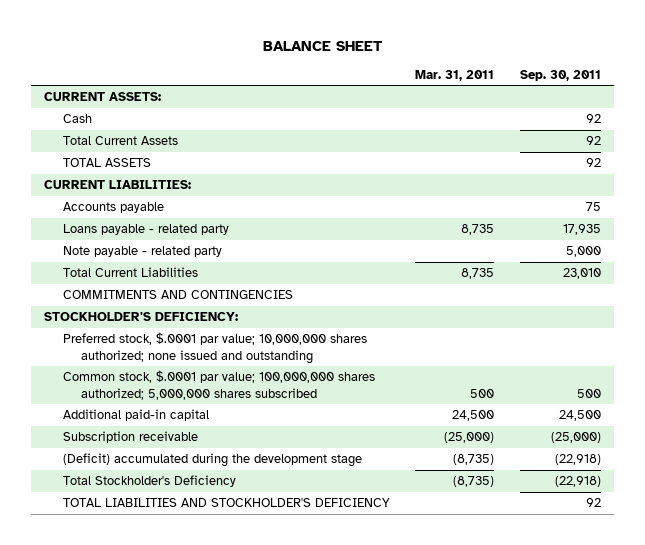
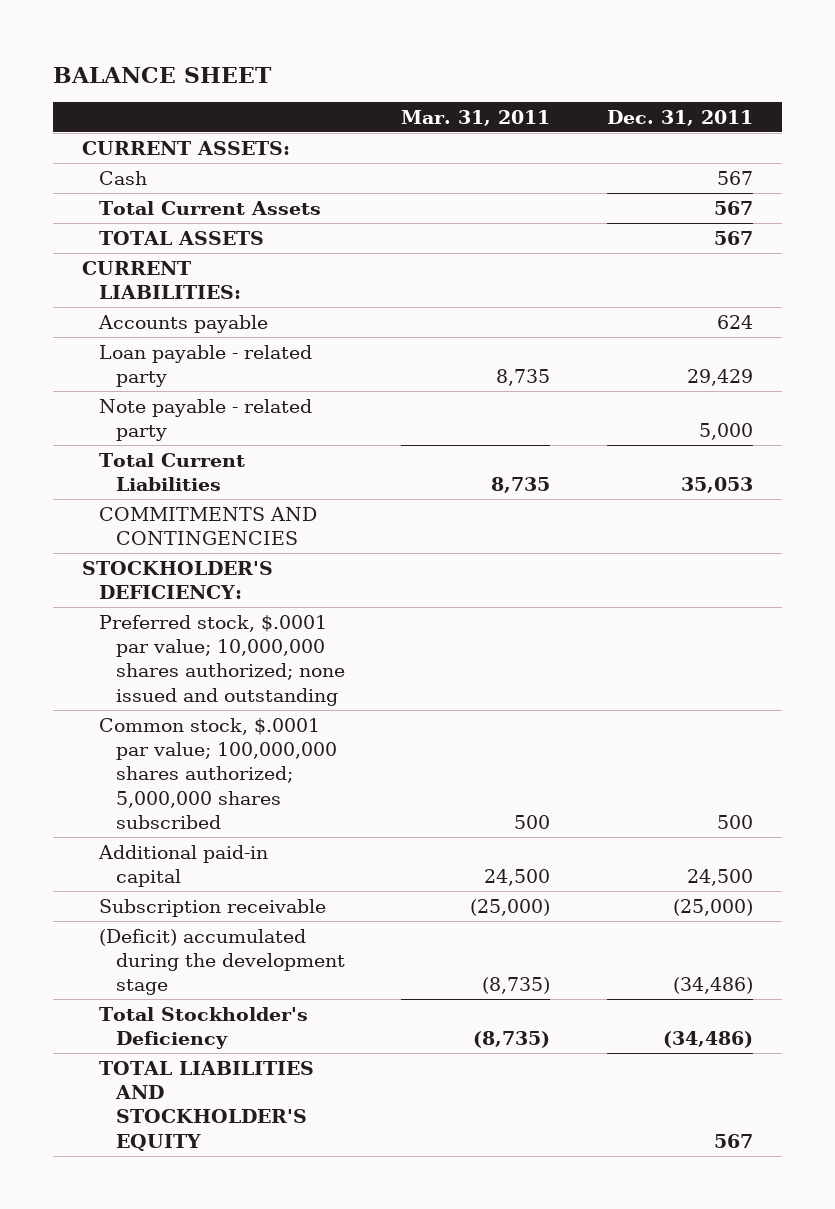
- | Mar. 31, 2011 | Sep. 30, 2011
+ | Mar. 31, 2011 | Dec. 31, 2011
- Loans payable - related party | 8,735 | 17,935
+ Loan payable - related party | 8,735 | 29,429
- TOTAL LIABILITIES AND STOCKHOLDER'S DEFICIENCY | | 92
+ TOTAL LIABILITIES AND STOCKHOLDER'S EQUITY | | 567

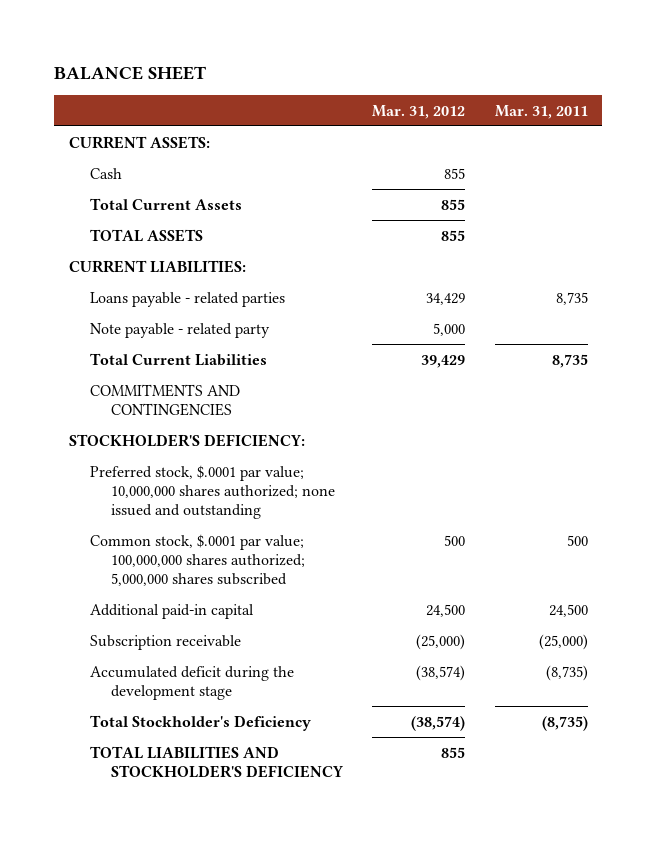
- | Mar. 31, 2011 | Dec. 31, 2011
+ | Mar. 31, 2012 | Mar. 31, 2011
- Accounts payable | | 624
- Loan payable - related party | 8,735 | 29,429
+ Loans payable - related parties | 34,429 | 8,735
- (Deficit) accumulated during the development stage | (8,735) | (34,486)
+ Accumulated deficit during the development stage | (38,574) | (8,735)
- TOTAL LIABILITIES AND STOCKHOLDER'S EQUITY | | 567
+ TOTAL LIABILITIES AND STOCKHOLDER'S DEFICIENCY | 855 |

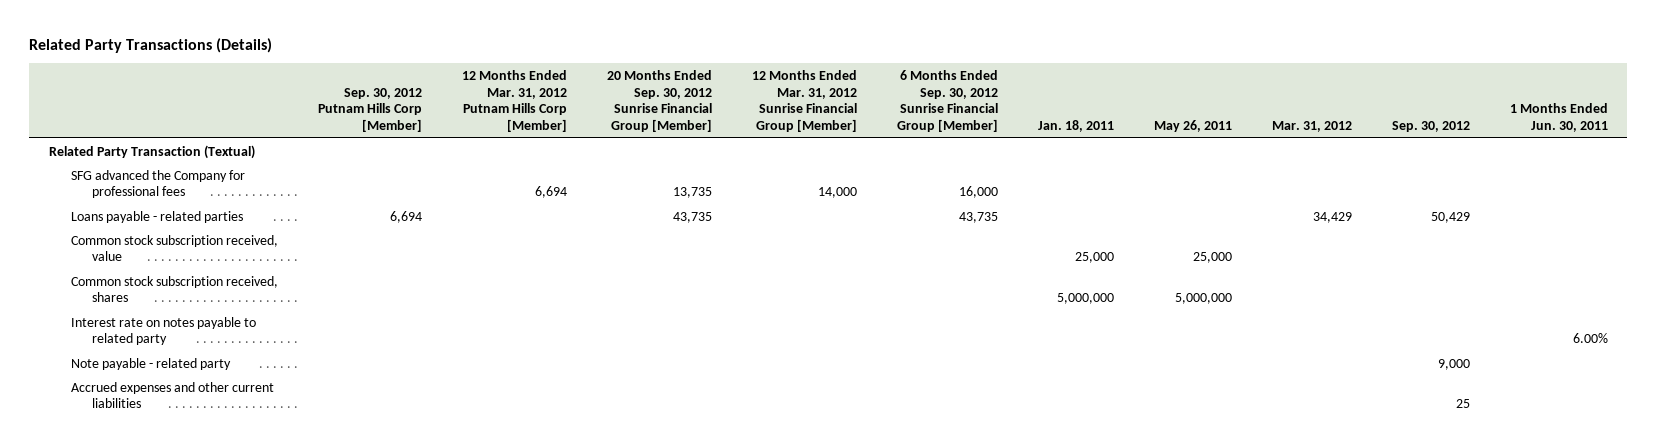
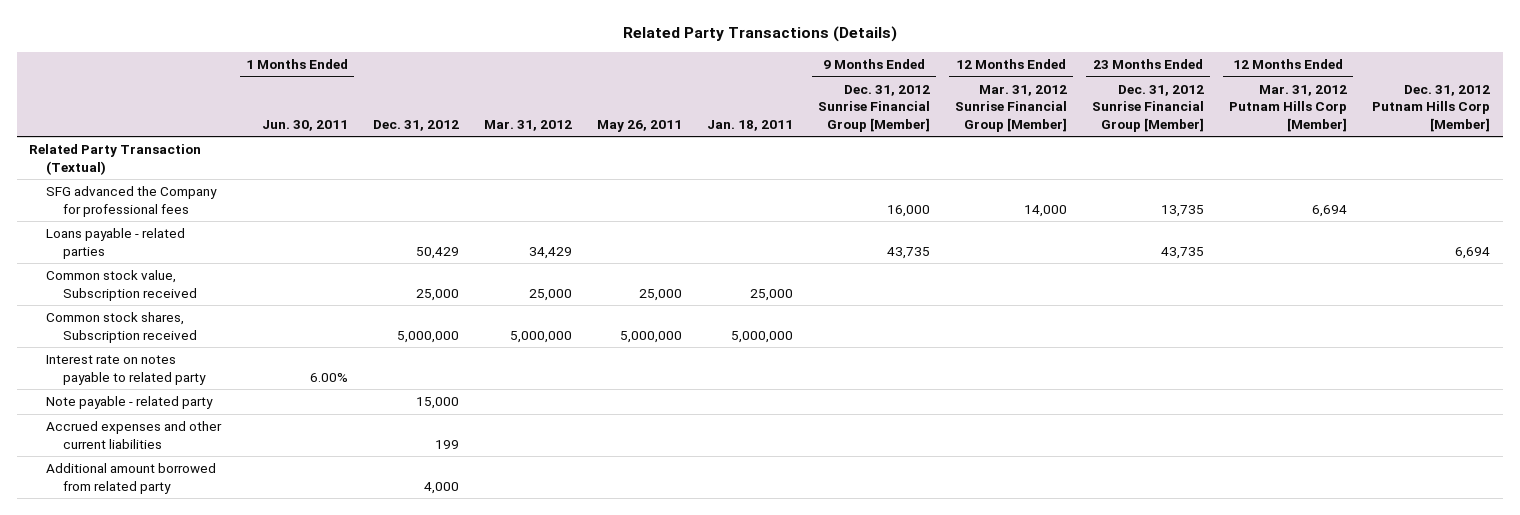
- | Sep. 30, 2012 Putnam Hills Corp [Member] | 12 Months Ended Mar. 31, 2012 Putnam Hills Corp [Member] | 20 Months Ended Sep. 30, 2012 Sunrise Financial Group [Member] | 12 Months Ended Mar. 31, 2012 Sunrise Financial Group [Member] | 6 Months Ended Sep. 30, 2012 Sunrise Financial Group [Member] | Jan. 18, 2011 | May 26, 2011 | Mar. 31, 2012 | Sep. 30, 2012 | 1 Months Ended Jun. 30, 2011
+ | 1 Months Ended Jun. 30, 2011 | Dec. 31, 2012 | Mar. 31, 2012 | May 26, 2011 | Jan. 18, 2011 | 9 Months Ended Dec. 31, 2012 Sunrise Financial Group [Member] | 12 Months Ended Mar. 31, 2012 Sunrise Financial Group [Member] | 23 Months Ended Dec. 31, 2012 Sunrise Financial Group [Member] | 12 Months Ended Mar. 31, 2012 Putnam Hills Corp [Member] | Dec. 31, 2012 Putnam Hills Corp [Member]
- Common stock subscription received, value | | | | | | 25,000 | 25,000 | | |
- Common stock subscription received, shares | | | | | | 5,000,000 | 5,000,000 | | |
+ Common stock value, Subscription received | | 25,000 | 25,000 | 25,000 | 25,000 | | | | |
+ Common stock shares, Subscription received | | 5,000,000 | 5,000,000 | 5,000,000 | 5,000,000 | | | | |
+ Additional amount borrowed from related party | | 4,000 | | | | | | | |

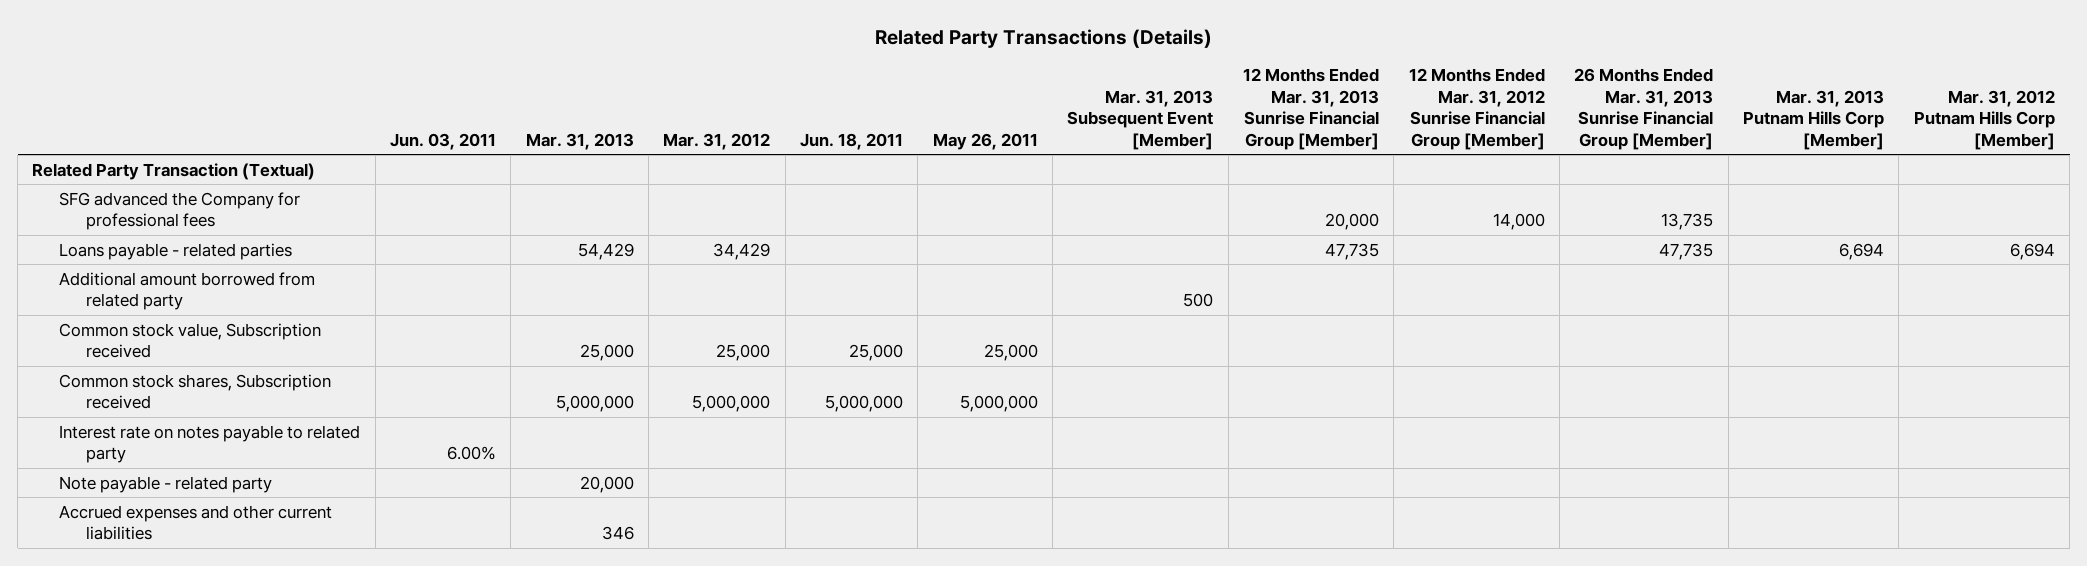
- | 1 Months Ended Jun. 30, 2011 | Dec. 31, 2012 | Mar. 31, 2012 | May 26, 2011 | Jan. 18, 2011 | 9 Months Ended Dec. 31, 2012 Sunrise Financial Group [Member] | 12 Months Ended Mar. 31, 2012 Sunrise Financial Group [Member] | 23 Months Ended Dec. 31, 2012 Sunrise Financial Group [Member] | 12 Months Ended Mar. 31, 2012 Putnam Hills Corp [Member] | Dec. 31, 2012 Putnam Hills Corp [Member]
+ | Jun. 03, 2011 | Mar. 31, 2013 | Mar. 31, 2012 | Jun. 18, 2011 | May 26, 2011 | Mar. 31, 2013 Subsequent Event [Member] | 12 Months Ended Mar. 31, 2013 Sunrise Financial Group [Member] | 12 Months Ended Mar. 31, 2012 Sunrise Financial Group [Member] | 26 Months Ended Mar. 31, 2013 Sunrise Financial Group [Member] | Mar. 31, 2013 Putnam Hills Corp [Member] | Mar. 31, 2012 Putnam Hills Corp [Member]
moved up: Additional amount borrowed from related party | | | | | | 500 | | | | |

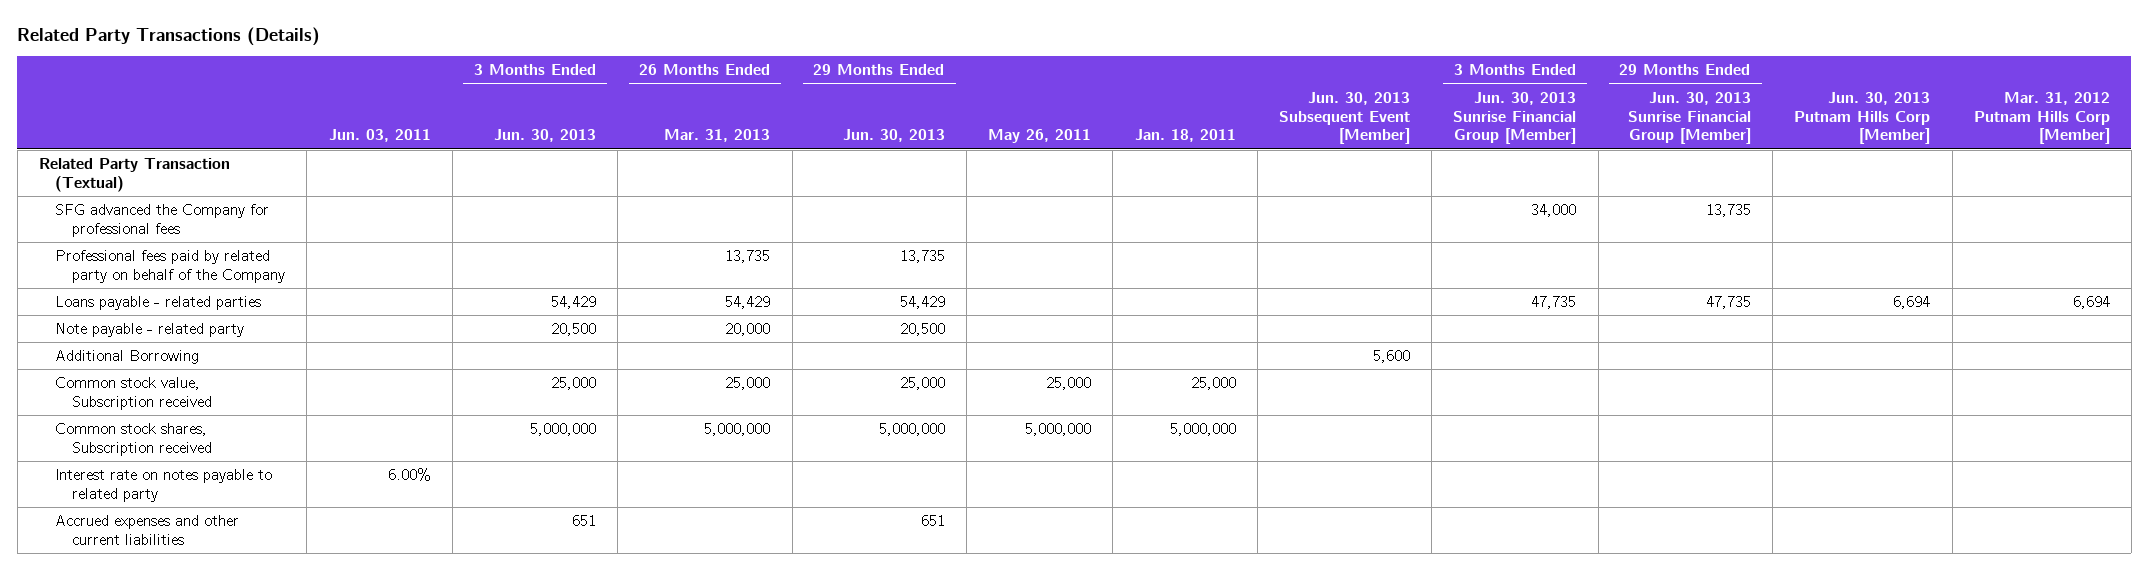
- | Jun. 03, 2011 | Mar. 31, 2013 | Mar. 31, 2012 | Jun. 18, 2011 | May 26, 2011 | Mar. 31, 2013 Subsequent Event [Member] | 12 Months Ended Mar. 31, 2013 Sunrise Financial Group [Member] | 12 Months Ended Mar. 31, 2012 Sunrise Financial Group [Member] | 26 Months Ended Mar. 31, 2013 Sunrise Financial Group [Member] | Mar. 31, 2013 Putnam Hills Corp [Member] | Mar. 31, 2012 Putnam Hills Corp [Member]
+ | Jun. 03, 2011 | 3 Months Ended Jun. 30, 2013 | 26 Months Ended Mar. 31, 2013 | 29 Months Ended Jun. 30, 2013 | May 26, 2011 | Jan. 18, 2011 | Jun. 30, 2013 Subsequent Event [Member] | 3 Months Ended Jun. 30, 2013 Sunrise Financial Group [Member] | 29 Months Ended Jun. 30, 2013 Sunrise Financial Group [Member] | Jun. 30, 2013 Putnam Hills Corp [Member] | Mar. 31, 2012 Putnam Hills Corp [Member]
+ Professional fees paid by related party on behalf of the Company | | | 13,735 | 13,735 | | | | | | |
- Additional amount borrowed from related party | | | | | | 500 | | | | |
moved up: Note payable - related party | | 20,500 | 20,000 | 20,500 | | | | | | |
+ Additional Borrowing | | | | | | | 5,600 | | | |

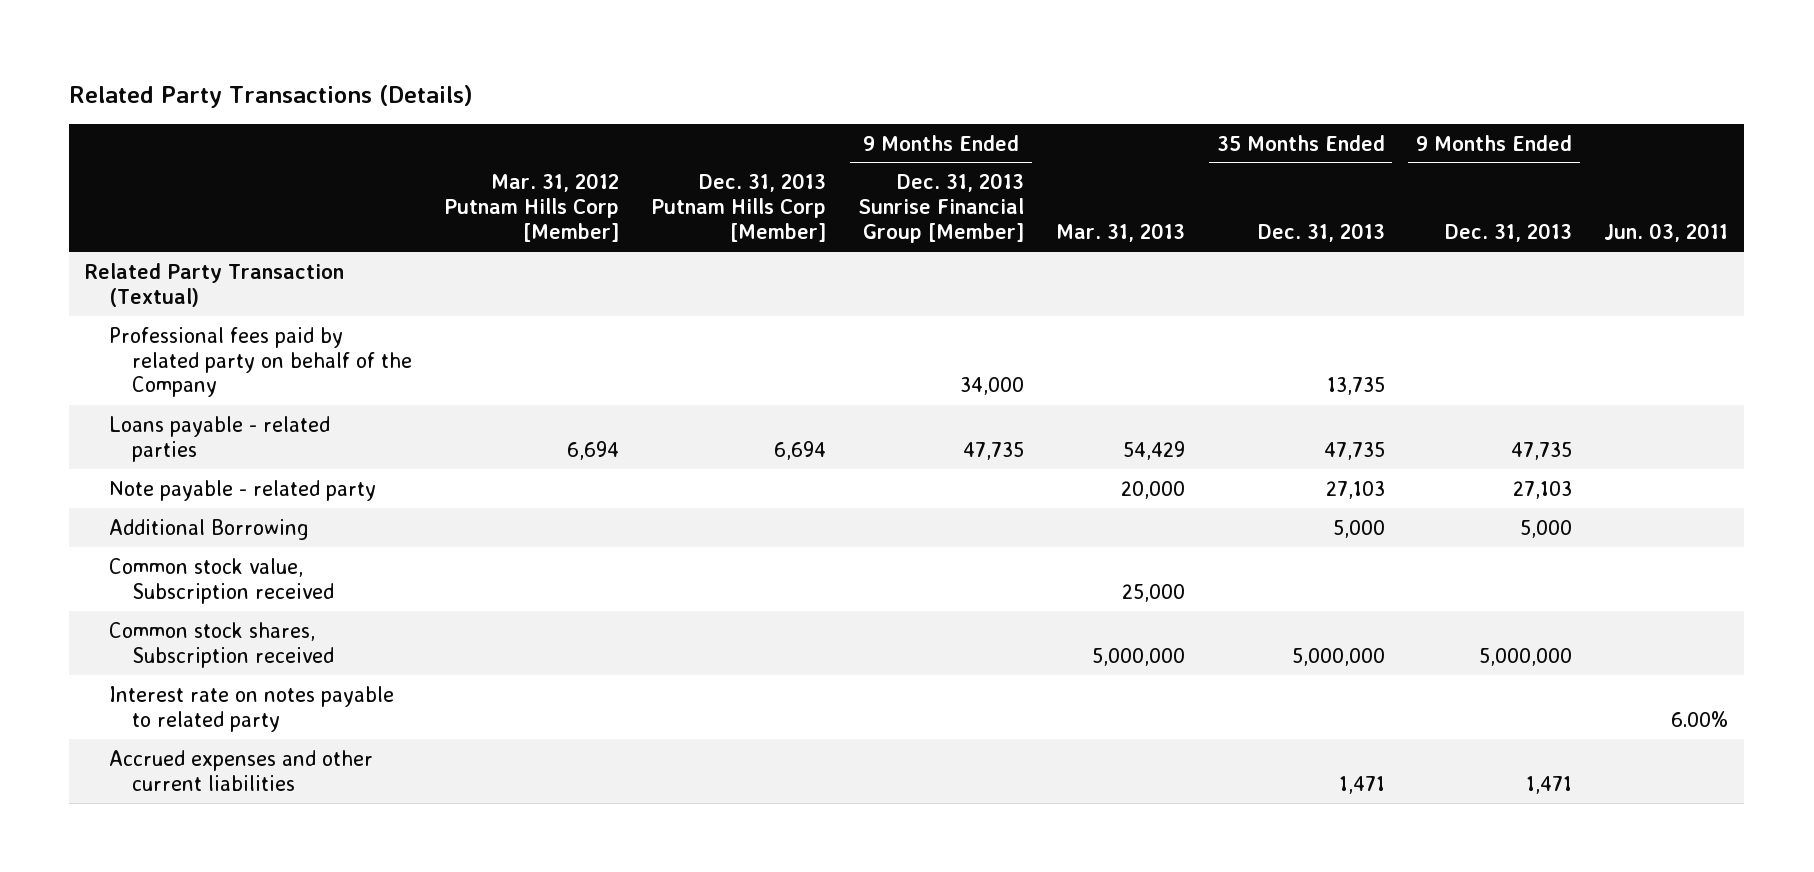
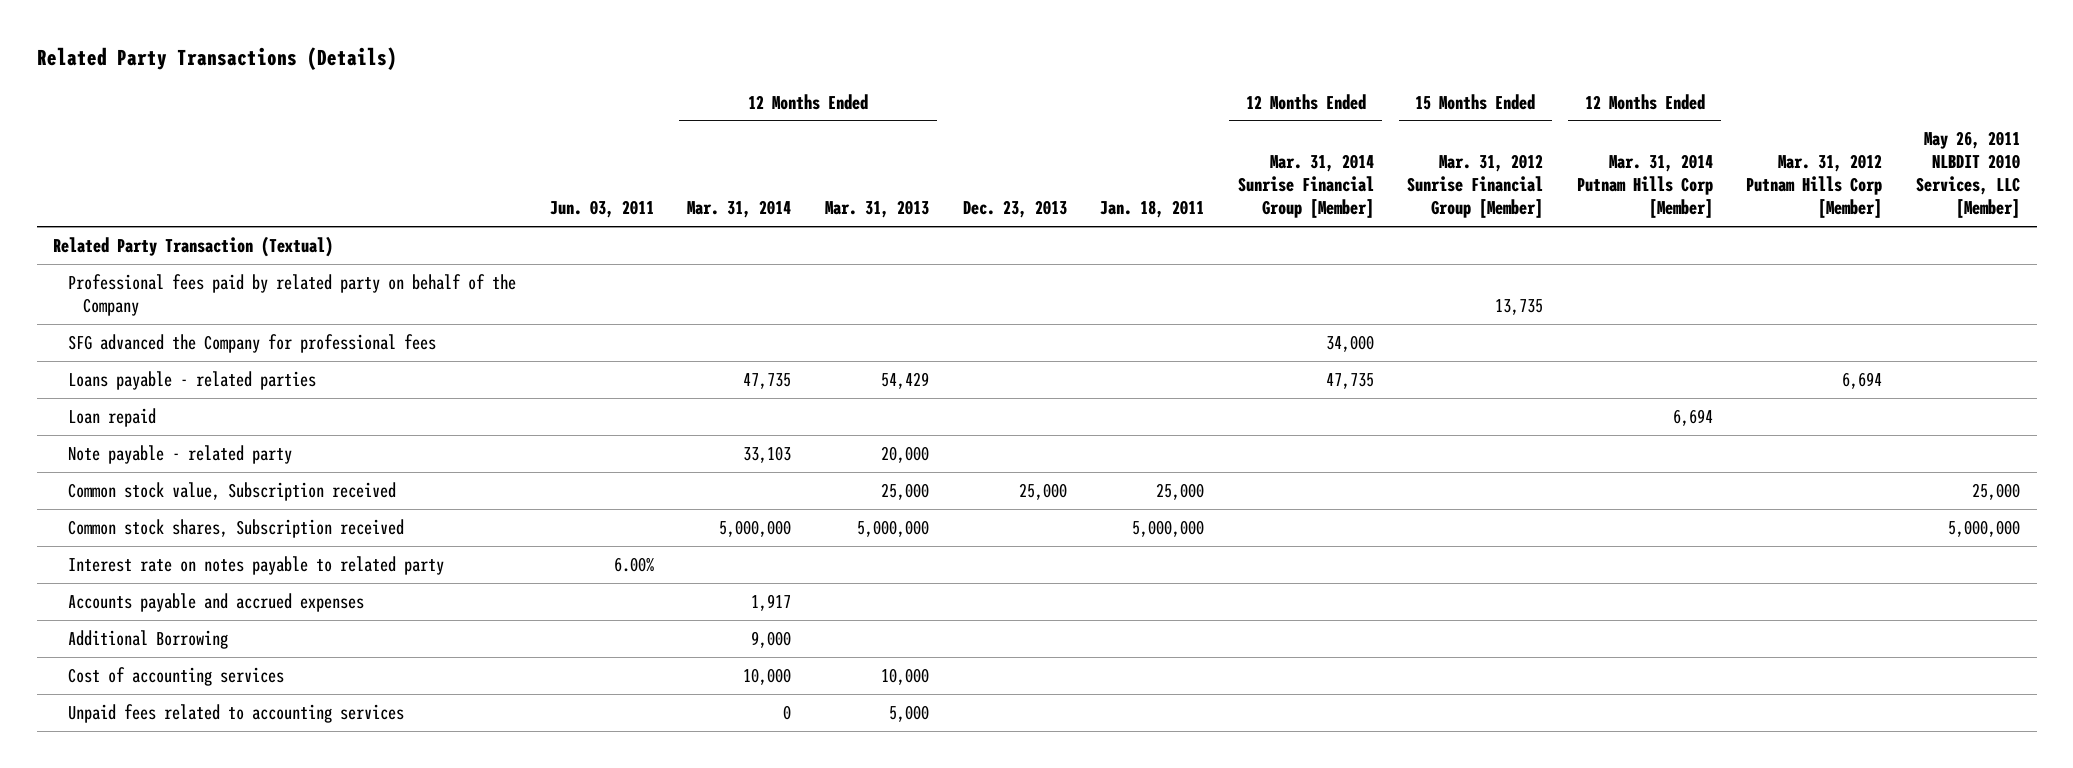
- | Mar. 31, 2012 Putnam Hills Corp [Member] | Dec. 31, 2013 Putnam Hills Corp [Member] | 9 Months Ended Dec. 31, 2013 Sunrise Financial Group [Member] | Mar. 31, 2013 | 35 Months Ended Dec. 31, 2013 | 9 Months Ended Dec. 31, 2013 | Jun. 03, 2011
+ | Jun. 03, 2011 | 12 Months Ended Mar. 31, 2014 | 12 Months Ended Mar. 31, 2013 | Dec. 23, 2013 | Jan. 18, 2011 | 12 Months Ended Mar. 31, 2014 Sunrise Financial Group [Member] | 15 Months Ended Mar. 31, 2012 Sunrise Financial Group [Member] | 12 Months Ended Mar. 31, 2014 Putnam Hills Corp [Member] | Mar. 31, 2012 Putnam Hills Corp [Member] | May 26, 2011 NLBDIT 2010 Services, LLC [Member]
+ SFG advanced the Company for professional fees | | | | | | 34,000 | | | |
+ Loan repaid | | | | | | | | 6,694 | |
- Accrued expenses and other current liabilities | | | | | 1,471 | 1,471 |
+ Accounts payable and accrued expenses | | 1,917 | | | | | | | |
moved down: Additional Borrowing | | 9,000 | | | | | | | |
+ Cost of accounting services | | 10,000 | 10,000 | | | | | | |
+ Unpaid fees related to accounting services | | 0 | 5,000 | | | | | | |

